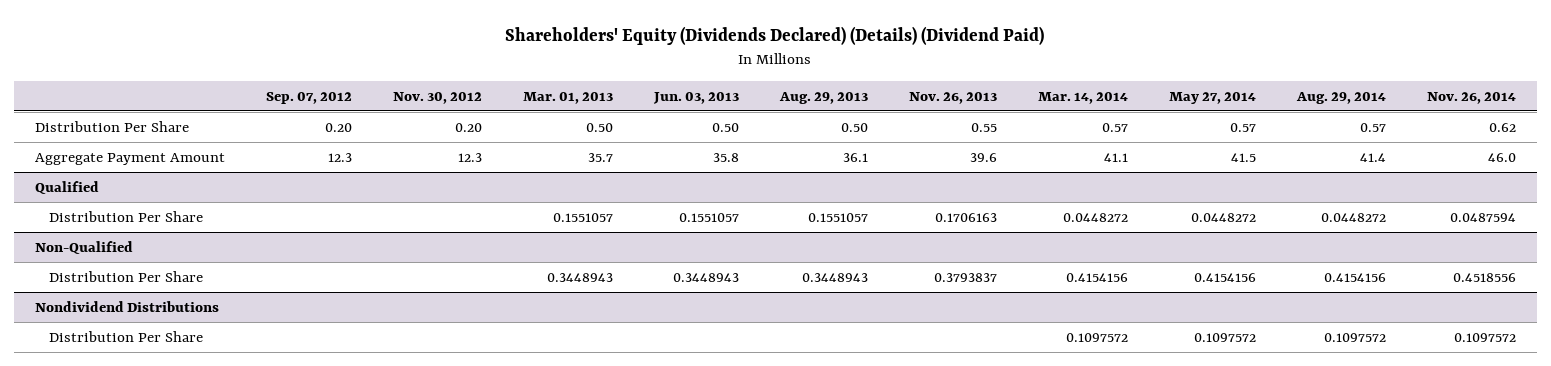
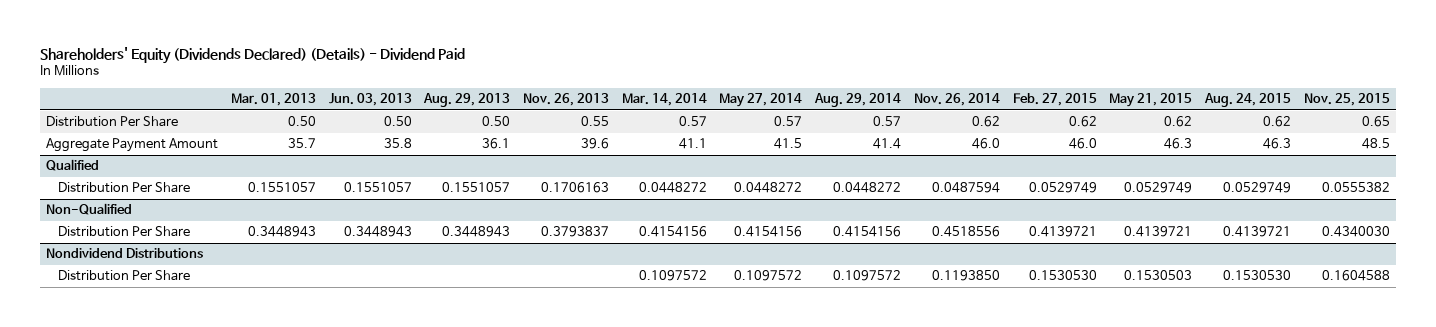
- Shareholders' Equity (Dividends Declared) (Details) (Dividend Paid)
+ Shareholders' Equity (Dividends Declared) (Details) - Dividend Paid
- | Sep. 07, 2012 | Nov. 30, 2012 | Mar. 01, 2013 | Jun. 03, 2013 | Aug. 29, 2013 | Nov. 26, 2013 | Mar. 14, 2014 | May 27, 2014 | Aug. 29, 2014 | Nov. 26, 2014
+ | Mar. 01, 2013 | Jun. 03, 2013 | Aug. 29, 2013 | Nov. 26, 2013 | Mar. 14, 2014 | May 27, 2014 | Aug. 29, 2014 | Nov. 26, 2014 | Feb. 27, 2015 | May 21, 2015 | Aug. 24, 2015 | Nov. 25, 2015
@ Nondividend Distributions
- Distribution Per Share | | | | | | | 0.1097572 | 0.1097572 | 0.1097572 | 0.1097572
+ Distribution Per Share | | | | | 0.1097572 | 0.1097572 | 0.1097572 | 0.1193850 | 0.1530530 | 0.1530503 | 0.1530530 | 0.1604588

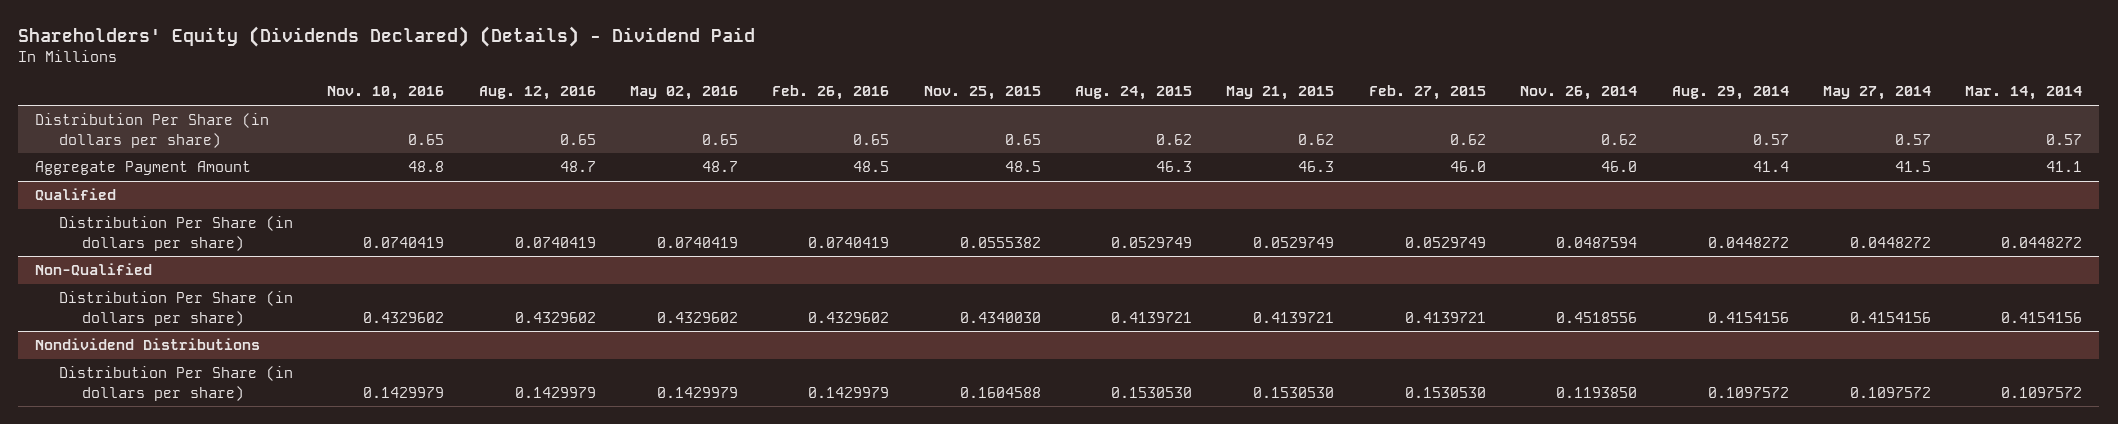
- | Mar. 01, 2013 | Jun. 03, 2013 | Aug. 29, 2013 | Nov. 26, 2013 | Mar. 14, 2014 | May 27, 2014 | Aug. 29, 2014 | Nov. 26, 2014 | Feb. 27, 2015 | May 21, 2015 | Aug. 24, 2015 | Nov. 25, 2015
+ | Nov. 10, 2016 | Aug. 12, 2016 | May 02, 2016 | Feb. 26, 2016 | Nov. 25, 2015 | Aug. 24, 2015 | May 21, 2015 | Feb. 27, 2015 | Nov. 26, 2014 | Aug. 29, 2014 | May 27, 2014 | Mar. 14, 2014
- Distribution Per Share | 0.50 | 0.50 | 0.50 | 0.55 | 0.57 | 0.57 | 0.57 | 0.62 | 0.62 | 0.62 | 0.62 | 0.65
+ Distribution Per Share (in dollars per share) | 0.65 | 0.65 | 0.65 | 0.65 | 0.65 | 0.62 | 0.62 | 0.62 | 0.62 | 0.57 | 0.57 | 0.57
@ Qualified
- Distribution Per Share | 0.1551057 | 0.1551057 | 0.1551057 | 0.1706163 | 0.0448272 | 0.0448272 | 0.0448272 | 0.0487594 | 0.0529749 | 0.0529749 | 0.0529749 | 0.0555382
+ Distribution Per Share (in dollars per share) | 0.0740419 | 0.0740419 | 0.0740419 | 0.0740419 | 0.0555382 | 0.0529749 | 0.0529749 | 0.0529749 | 0.0487594 | 0.0448272 | 0.0448272 | 0.0448272
@ Non-Qualified
- Distribution Per Share | 0.3448943 | 0.3448943 | 0.3448943 | 0.3793837 | 0.4154156 | 0.4154156 | 0.4154156 | 0.4518556 | 0.4139721 | 0.4139721 | 0.4139721 | 0.4340030
+ Distribution Per Share (in dollars per share) | 0.4329602 | 0.4329602 | 0.4329602 | 0.4329602 | 0.4340030 | 0.4139721 | 0.4139721 | 0.4139721 | 0.4518556 | 0.4154156 | 0.4154156 | 0.4154156
@ Nondividend Distributions
- Distribution Per Share | | | | | 0.1097572 | 0.1097572 | 0.1097572 | 0.1193850 | 0.1530530 | 0.1530503 | 0.1530530 | 0.1604588
+ Distribution Per Share (in dollars per share) | 0.1429979 | 0.1429979 | 0.1429979 | 0.1429979 | 0.1604588 | 0.1530530 | 0.1530530 | 0.1530530 | 0.1193850 | 0.1097572 | 0.1097572 | 0.1097572

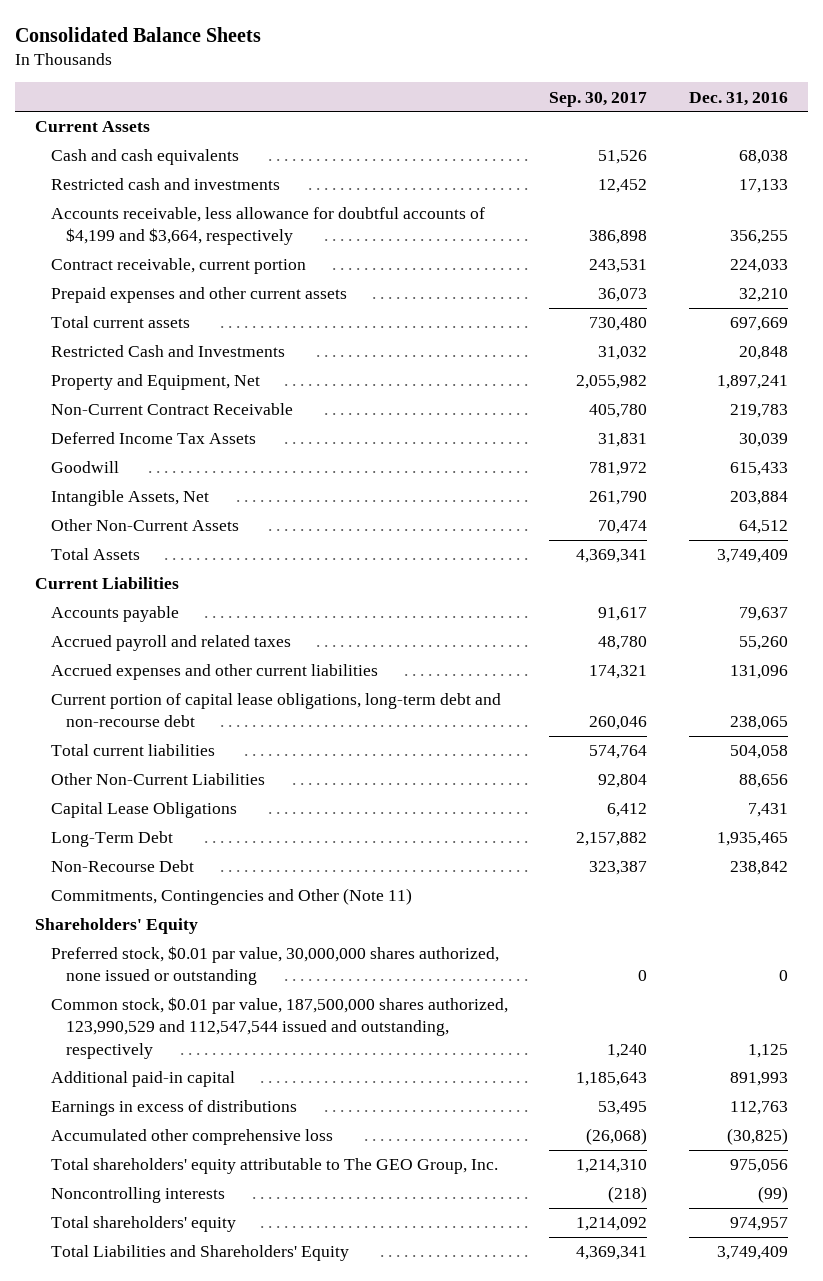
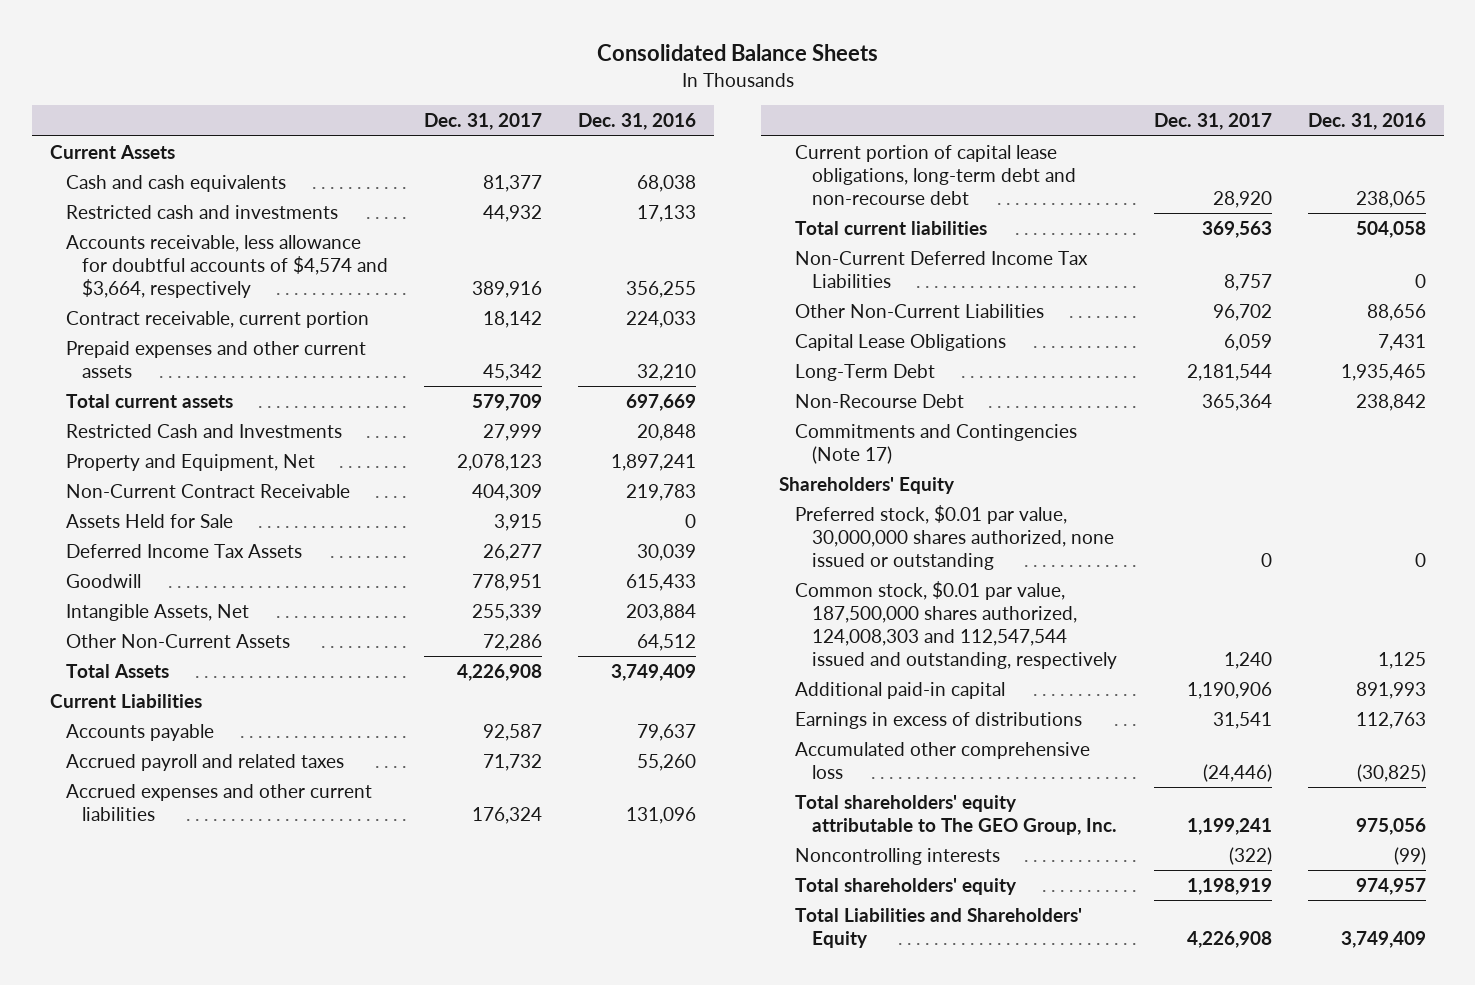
- | Sep. 30, 2017 | Dec. 31, 2016
+ | Dec. 31, 2017 | Dec. 31, 2016
- Accounts receivable, less allowance for doubtful accounts of $4,199 and $3,664, respectively | 386,898 | 356,255
+ Accounts receivable, less allowance for doubtful accounts of $4,574 and $3,664, respectively | 389,916 | 356,255
+ Assets Held for Sale | 3,915 | 0
+ Non-Current Deferred Income Tax Liabilities | 8,757 | 0
- Commitments, Contingencies and Other (Note 11)
+ Commitments and Contingencies (Note 17)
- Common stock, $0.01 par value, 187,500,000 shares authorized, 123,990,529 and 112,547,544 issued and outstanding, respectively | 1,240 | 1,125
+ Common stock, $0.01 par value, 187,500,000 shares authorized, 124,008,303 and 112,547,544 issued and outstanding, respectively | 1,240 | 1,125

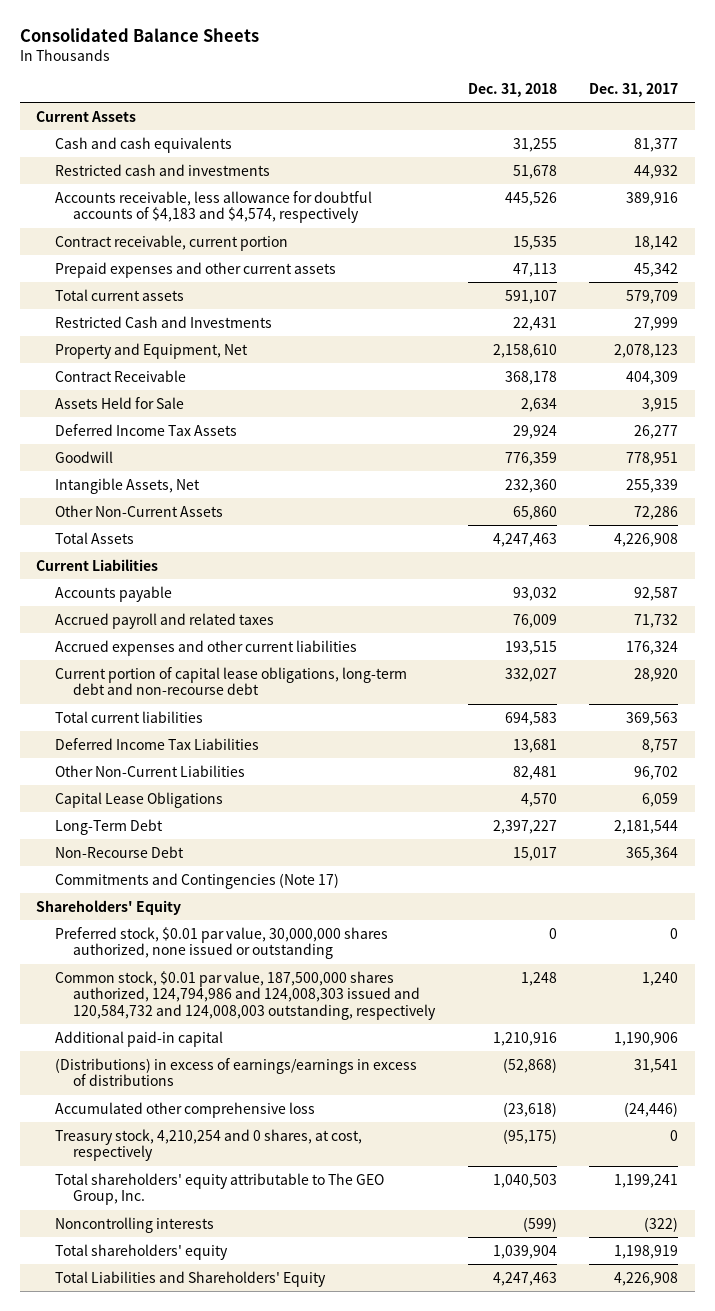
- | Dec. 31, 2017 | Dec. 31, 2016
+ | Dec. 31, 2018 | Dec. 31, 2017
- Accounts receivable, less allowance for doubtful accounts of $4,574 and $3,664, respectively | 389,916 | 356,255
+ Accounts receivable, less allowance for doubtful accounts of $4,183 and $4,574, respectively | 445,526 | 389,916
- Non-Current Contract Receivable | 404,309 | 219,783
+ Contract Receivable | 368,178 | 404,309
- Non-Current Deferred Income Tax Liabilities | 8,757 | 0
+ Deferred Income Tax Liabilities | 13,681 | 8,757
- Common stock, $0.01 par value, 187,500,000 shares authorized, 124,008,303 and 112,547,544 issued and outstanding, respectively | 1,240 | 1,125
+ Common stock, $0.01 par value, 187,500,000 shares authorized, 124,794,986 and 124,008,303 issued and 120,584,732 and 124,008,003 outstanding, respectively | 1,248 | 1,240
- Earnings in excess of distributions | 31,541 | 112,763
+ (Distributions) in excess of earnings/earnings in excess of distributions | (52,868) | 31,541
+ Treasury stock, 4,210,254 and 0 shares, at cost, respectively | (95,175) | 0

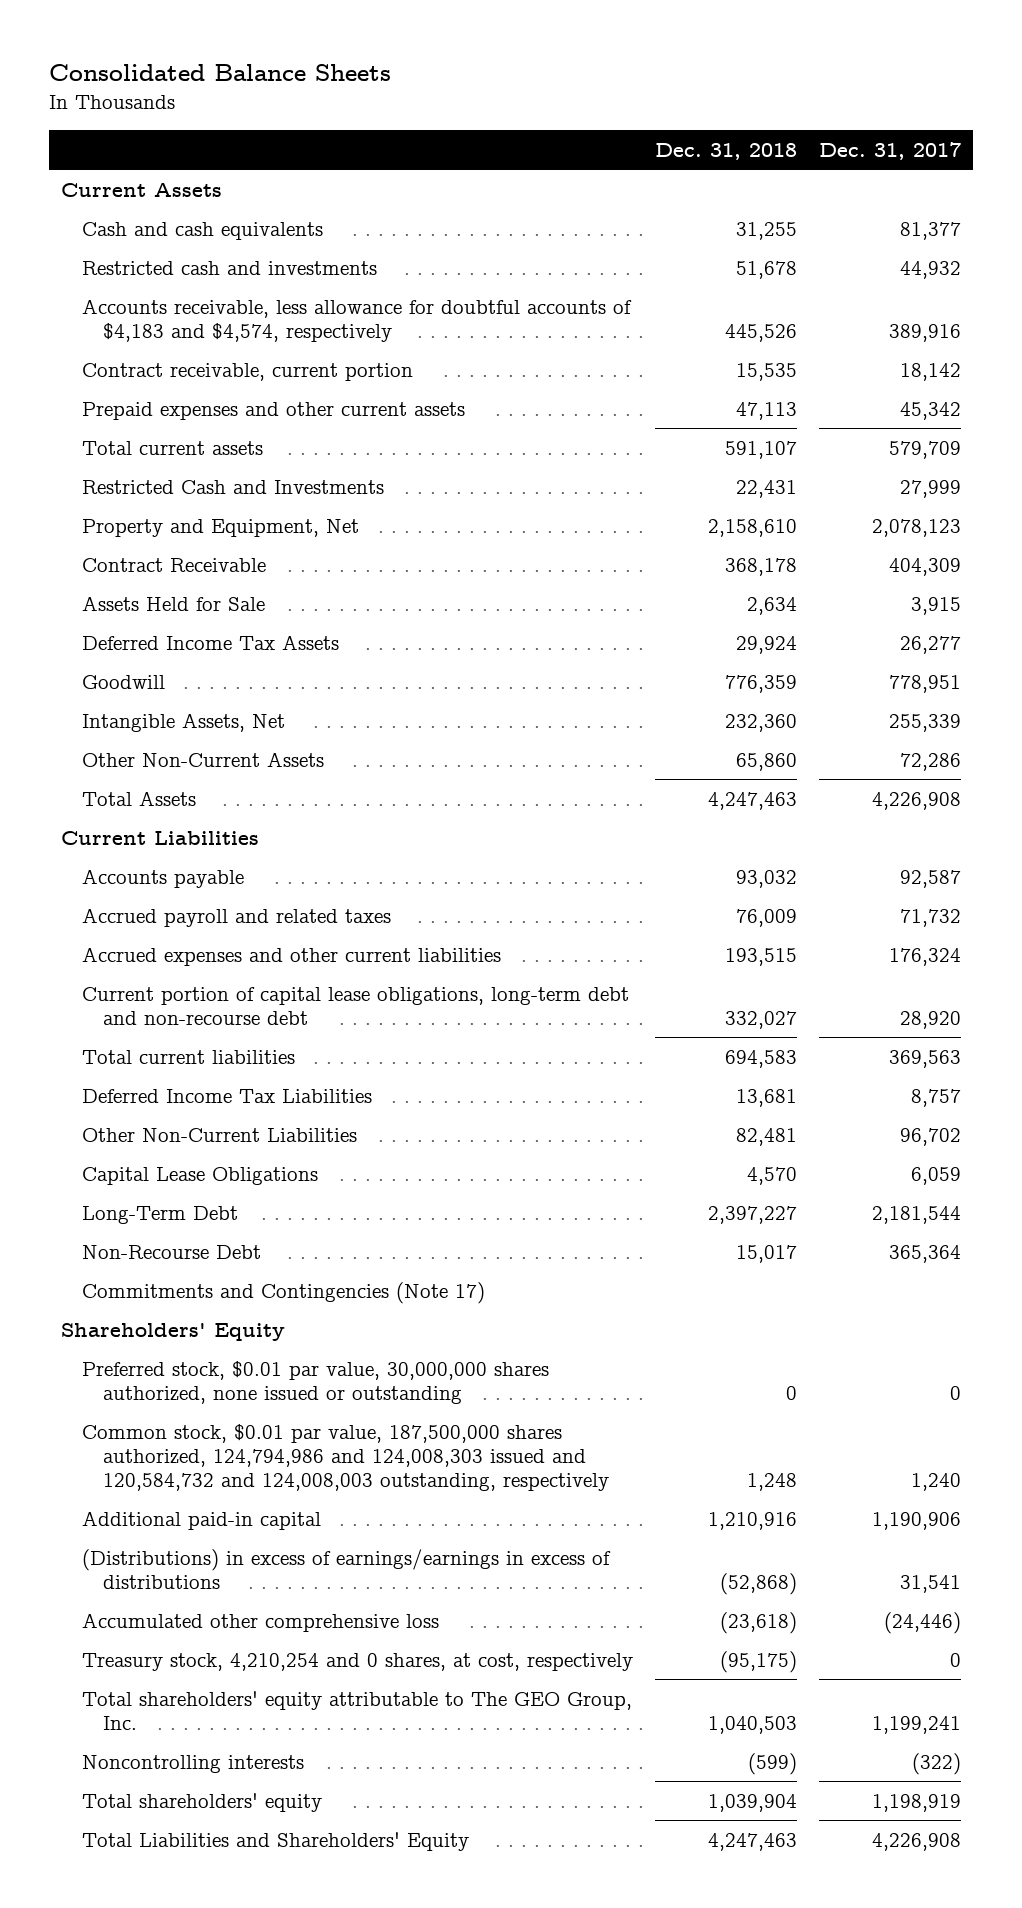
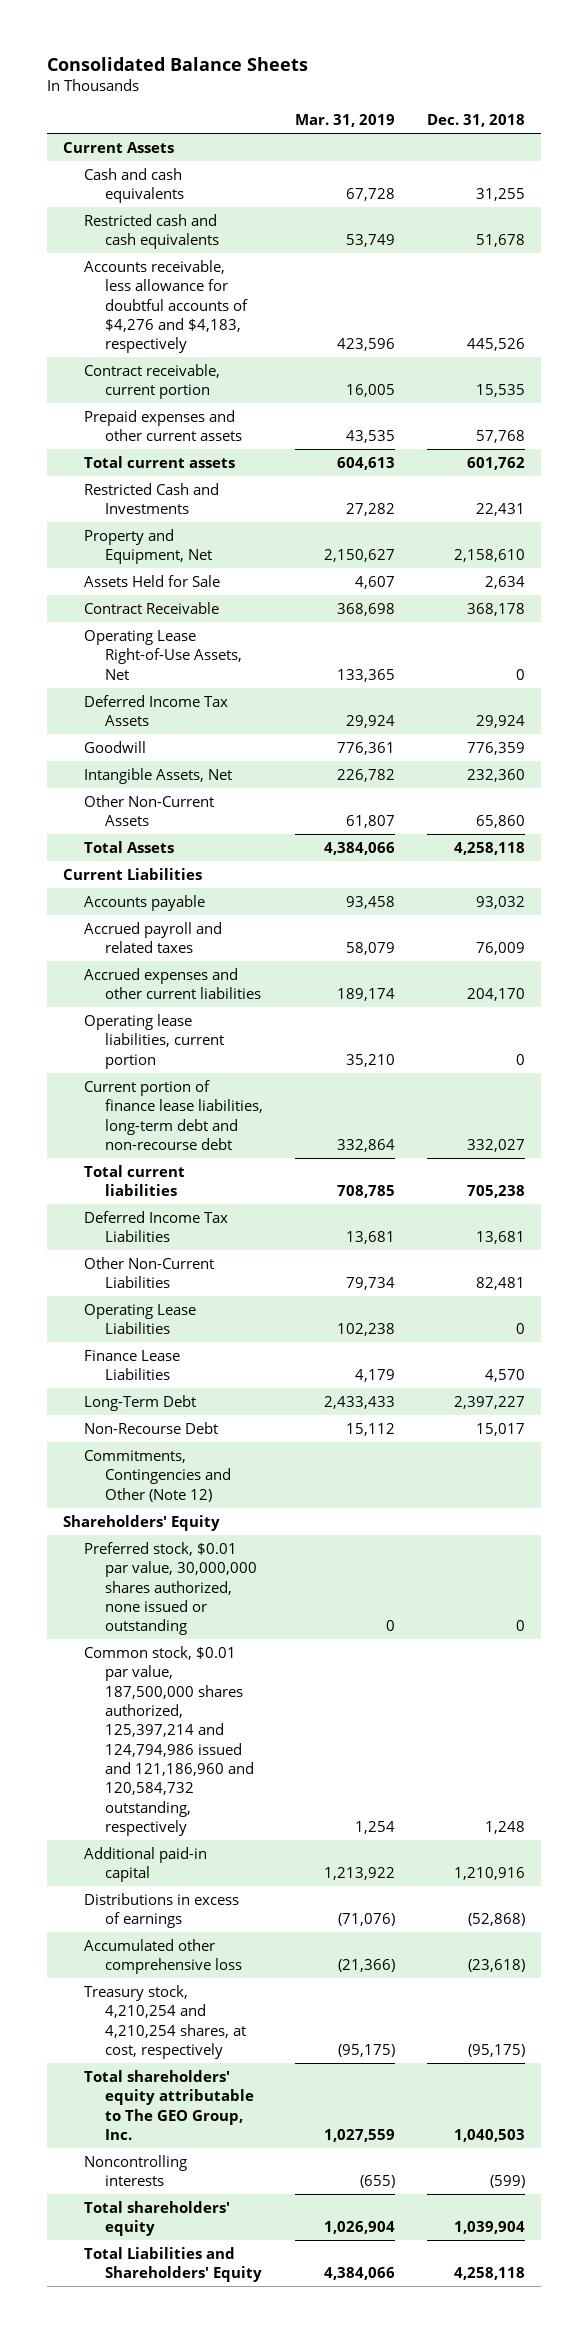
- | Dec. 31, 2018 | Dec. 31, 2017
+ | Mar. 31, 2019 | Dec. 31, 2018
- Restricted cash and investments | 51,678 | 44,932
- Accounts receivable, less allowance for doubtful accounts of $4,183 and $4,574, respectively | 445,526 | 389,916
+ Restricted cash and cash equivalents | 53,749 | 51,678
+ Accounts receivable, less allowance for doubtful accounts of $4,276 and $4,183, respectively | 423,596 | 445,526
- Prepaid expenses and other current assets | 47,113 | 45,342
- Total current assets | 591,107 | 579,709
+ Prepaid expenses and other current assets | 43,535 | 57,768
+ Total current assets | 604,613 | 601,762
moved down: Contract Receivable | 368,698 | 368,178
+ Operating Lease Right-of-Use Assets, Net | 133,365 | 0
- Total Assets | 4,247,463 | 4,226,908
+ Total Assets | 4,384,066 | 4,258,118
- Accrued expenses and other current liabilities | 193,515 | 176,324
- Current portion of capital lease obligations, long-term debt and non-recourse debt | 332,027 | 28,920
- Total current liabilities | 694,583 | 369,563
+ Accrued expenses and other current liabilities | 189,174 | 204,170
+ Operating lease liabilities, current portion | 35,210 | 0
+ Current portion of finance lease liabilities, long-term debt and non-recourse debt | 332,864 | 332,027
+ Total current liabilities | 708,785 | 705,238
- Capital Lease Obligations | 4,570 | 6,059
+ Operating Lease Liabilities | 102,238 | 0
+ Finance Lease Liabilities | 4,179 | 4,570
- Commitments and Contingencies (Note 17)
+ Commitments, Contingencies and Other (Note 12)
- Common stock, $0.01 par value, 187,500,000 shares authorized, 124,794,986 and 124,008,303 issued and 120,584,732 and 124,008,003 outstanding, respectively | 1,248 | 1,240
+ Common stock, $0.01 par value, 187,500,000 shares authorized, 125,397,214 and 124,794,986 issued and 121,186,960 and 120,584,732 outstanding, respectively | 1,254 | 1,248
- (Distributions) in excess of earnings/earnings in excess of distributions | (52,868) | 31,541
+ Distributions in excess of earnings | (71,076) | (52,868)
- Treasury stock, 4,210,254 and 0 shares, at cost, respectively | (95,175) | 0
+ Treasury stock, 4,210,254 and 4,210,254 shares, at cost, respectively | (95,175) | (95,175)
- Total Liabilities and Shareholders' Equity | 4,247,463 | 4,226,908
+ Total Liabilities and Shareholders' Equity | 4,384,066 | 4,258,118

